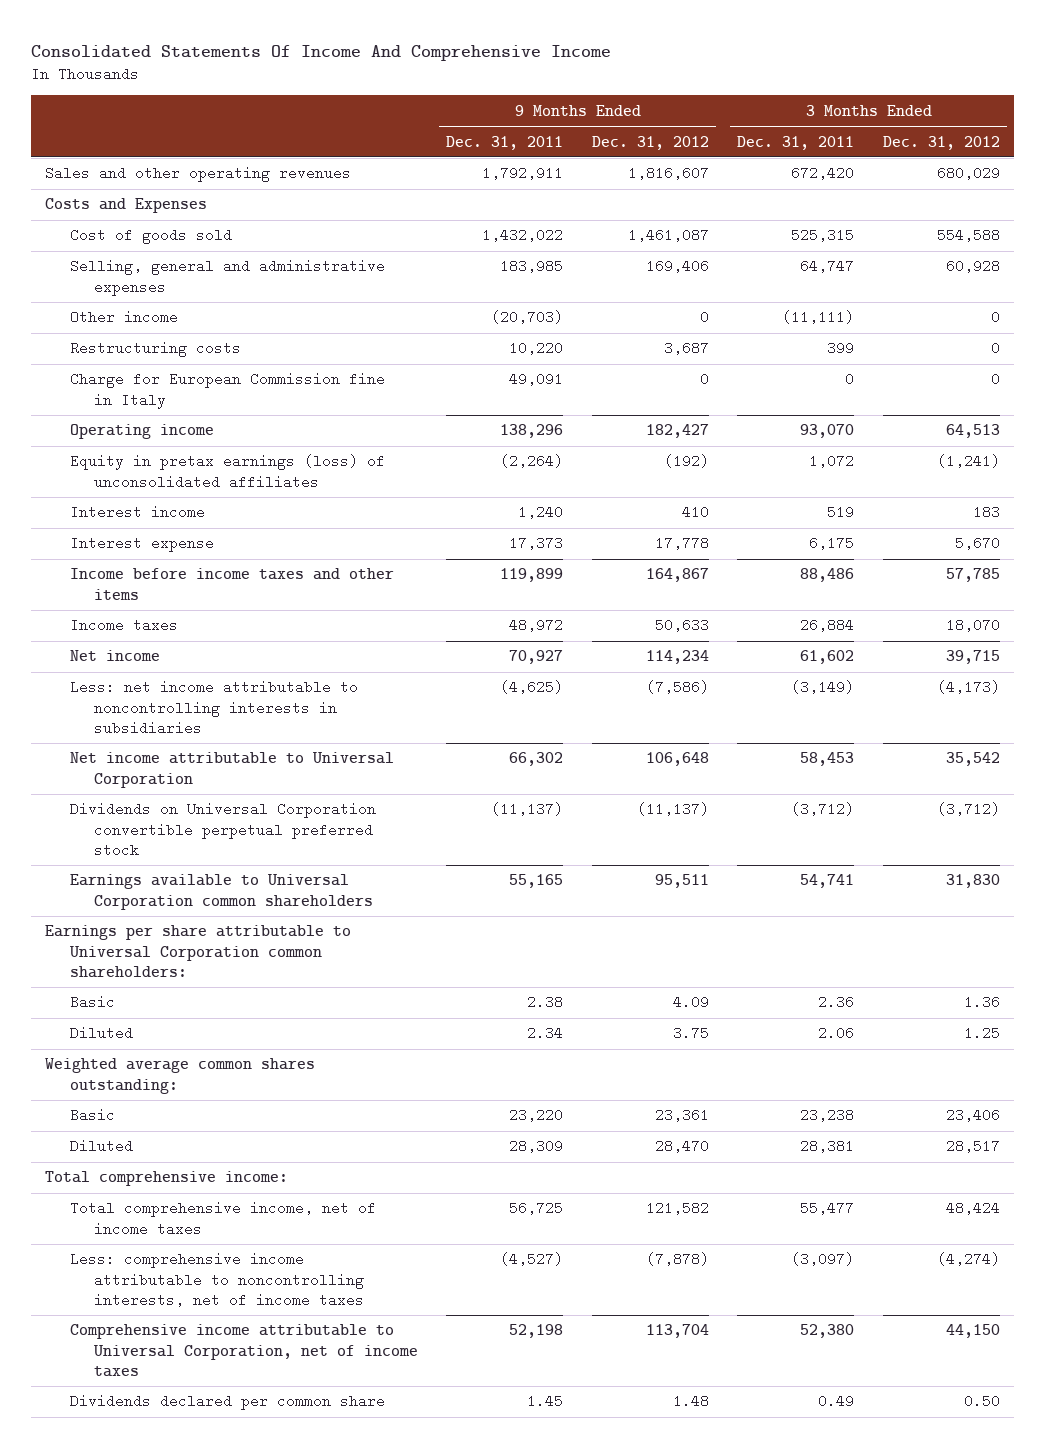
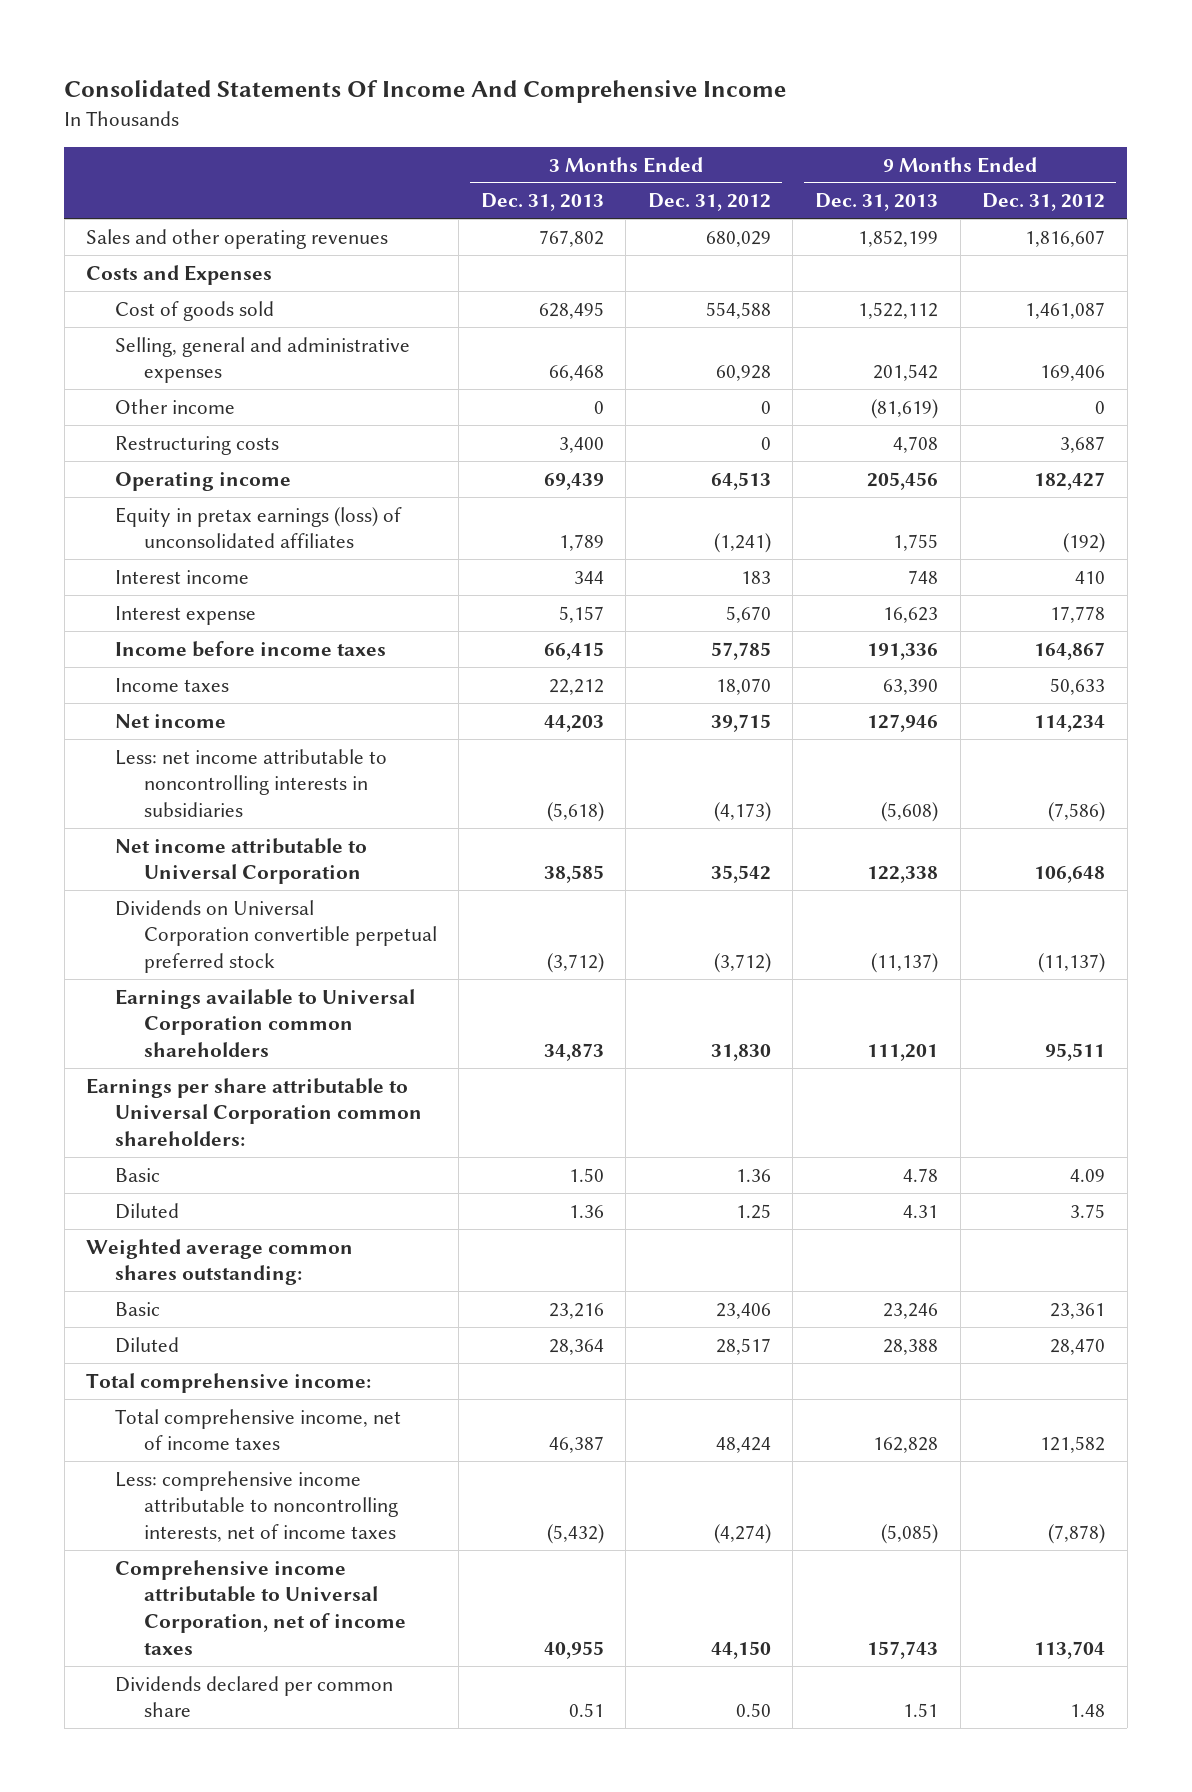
- | 9 Months Ended Dec. 31, 2011 | 9 Months Ended Dec. 31, 2012 | 3 Months Ended Dec. 31, 2011 | 3 Months Ended Dec. 31, 2012
+ | 3 Months Ended Dec. 31, 2013 | 3 Months Ended Dec. 31, 2012 | 9 Months Ended Dec. 31, 2013 | 9 Months Ended Dec. 31, 2012
- Charge for European Commission fine in Italy | 49,091 | 0 | 0 | 0
- Income before income taxes and other items | 119,899 | 164,867 | 88,486 | 57,785
+ Income before income taxes | 66,415 | 57,785 | 191,336 | 164,867

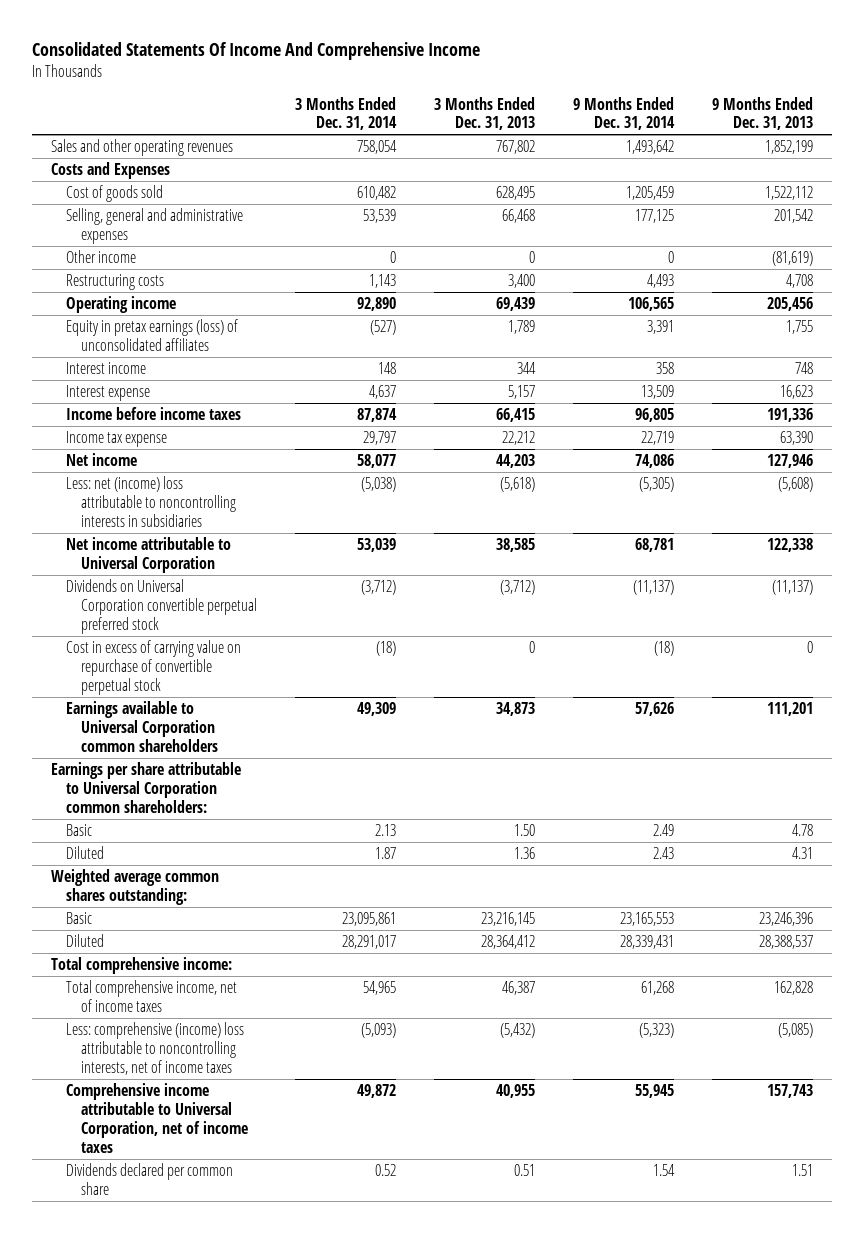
- | 3 Months Ended Dec. 31, 2013 | 3 Months Ended Dec. 31, 2012 | 9 Months Ended Dec. 31, 2013 | 9 Months Ended Dec. 31, 2012
+ | 3 Months Ended Dec. 31, 2014 | 3 Months Ended Dec. 31, 2013 | 9 Months Ended Dec. 31, 2014 | 9 Months Ended Dec. 31, 2013
- Income taxes | 22,212 | 18,070 | 63,390 | 50,633
+ Income tax expense | 29,797 | 22,212 | 22,719 | 63,390
- Less: net income attributable to noncontrolling interests in subsidiaries | (5,618) | (4,173) | (5,608) | (7,586)
+ Less: net (income) loss attributable to noncontrolling interests in subsidiaries | (5,038) | (5,618) | (5,305) | (5,608)
+ Cost in excess of carrying value on repurchase of convertible perpetual stock | (18) | 0 | (18) | 0
- Basic | 23,216 | 23,406 | 23,246 | 23,361
- Diluted | 28,364 | 28,517 | 28,388 | 28,470
+ Basic | 23,095,861 | 23,216,145 | 23,165,553 | 23,246,396
+ Diluted | 28,291,017 | 28,364,412 | 28,339,431 | 28,388,537
- Less: comprehensive income attributable to noncontrolling interests, net of income taxes | (5,432) | (4,274) | (5,085) | (7,878)
+ Less: comprehensive (income) loss attributable to noncontrolling interests, net of income taxes | (5,093) | (5,432) | (5,323) | (5,085)

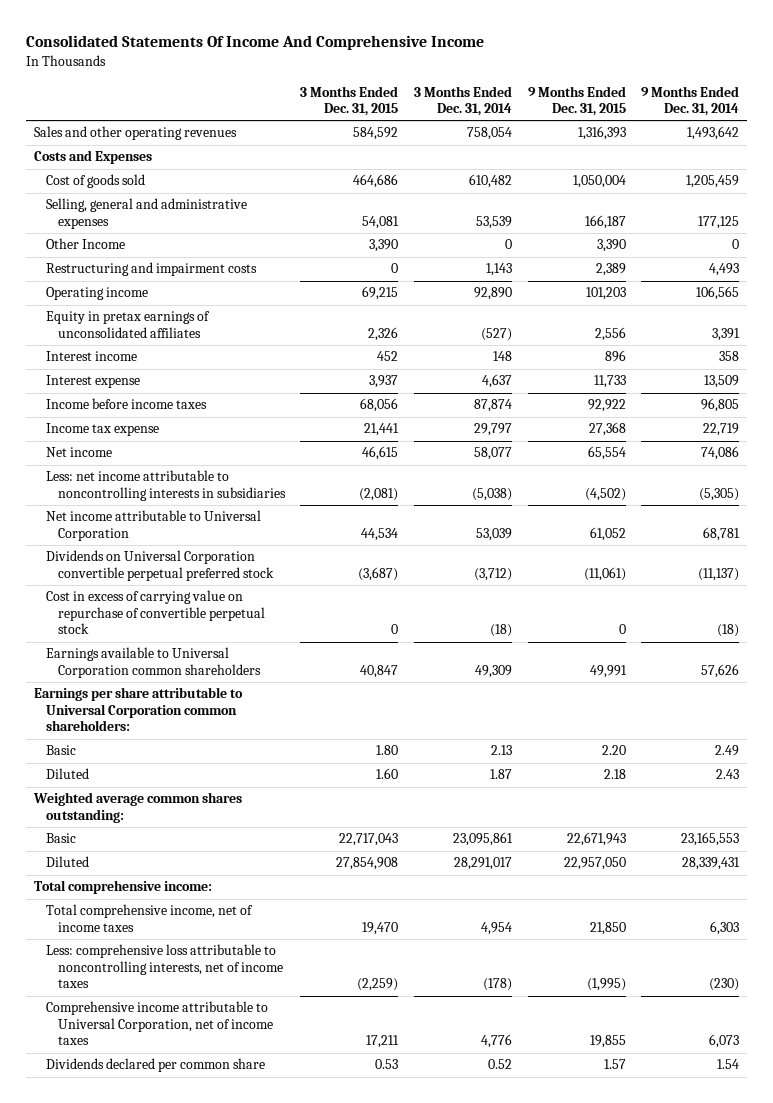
- | 3 Months Ended Dec. 31, 2014 | 3 Months Ended Dec. 31, 2013 | 9 Months Ended Dec. 31, 2014 | 9 Months Ended Dec. 31, 2013
+ | 3 Months Ended Dec. 31, 2015 | 3 Months Ended Dec. 31, 2014 | 9 Months Ended Dec. 31, 2015 | 9 Months Ended Dec. 31, 2014
- Other income | 0 | 0 | 0 | (81,619)
- Restructuring costs | 1,143 | 3,400 | 4,493 | 4,708
+ Other Income | 3,390 | 0 | 3,390 | 0
+ Restructuring and impairment costs | 0 | 1,143 | 2,389 | 4,493
- Equity in pretax earnings (loss) of unconsolidated affiliates | (527) | 1,789 | 3,391 | 1,755
+ Equity in pretax earnings of unconsolidated affiliates | 2,326 | (527) | 2,556 | 3,391
- Less: net (income) loss attributable to noncontrolling interests in subsidiaries | (5,038) | (5,618) | (5,305) | (5,608)
+ Less: net income attributable to noncontrolling interests in subsidiaries | (2,081) | (5,038) | (4,502) | (5,305)
- Total comprehensive income, net of income taxes | 54,965 | 46,387 | 61,268 | 162,828
- Less: comprehensive (income) loss attributable to noncontrolling interests, net of income taxes | (5,093) | (5,432) | (5,323) | (5,085)
- Comprehensive income attributable to Universal Corporation, net of income taxes | 49,872 | 40,955 | 55,945 | 157,743
+ Total comprehensive income, net of income taxes | 19,470 | 4,954 | 21,850 | 6,303
+ Less: comprehensive loss attributable to noncontrolling interests, net of income taxes | (2,259) | (178) | (1,995) | (230)
+ Comprehensive income attributable to Universal Corporation, net of income taxes | 17,211 | 4,776 | 19,855 | 6,073

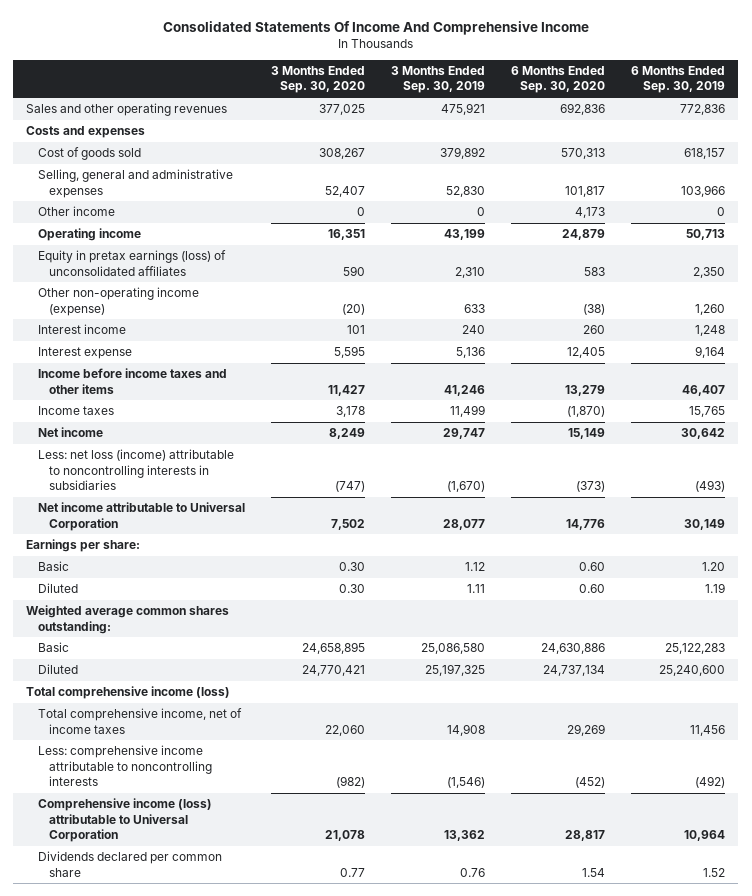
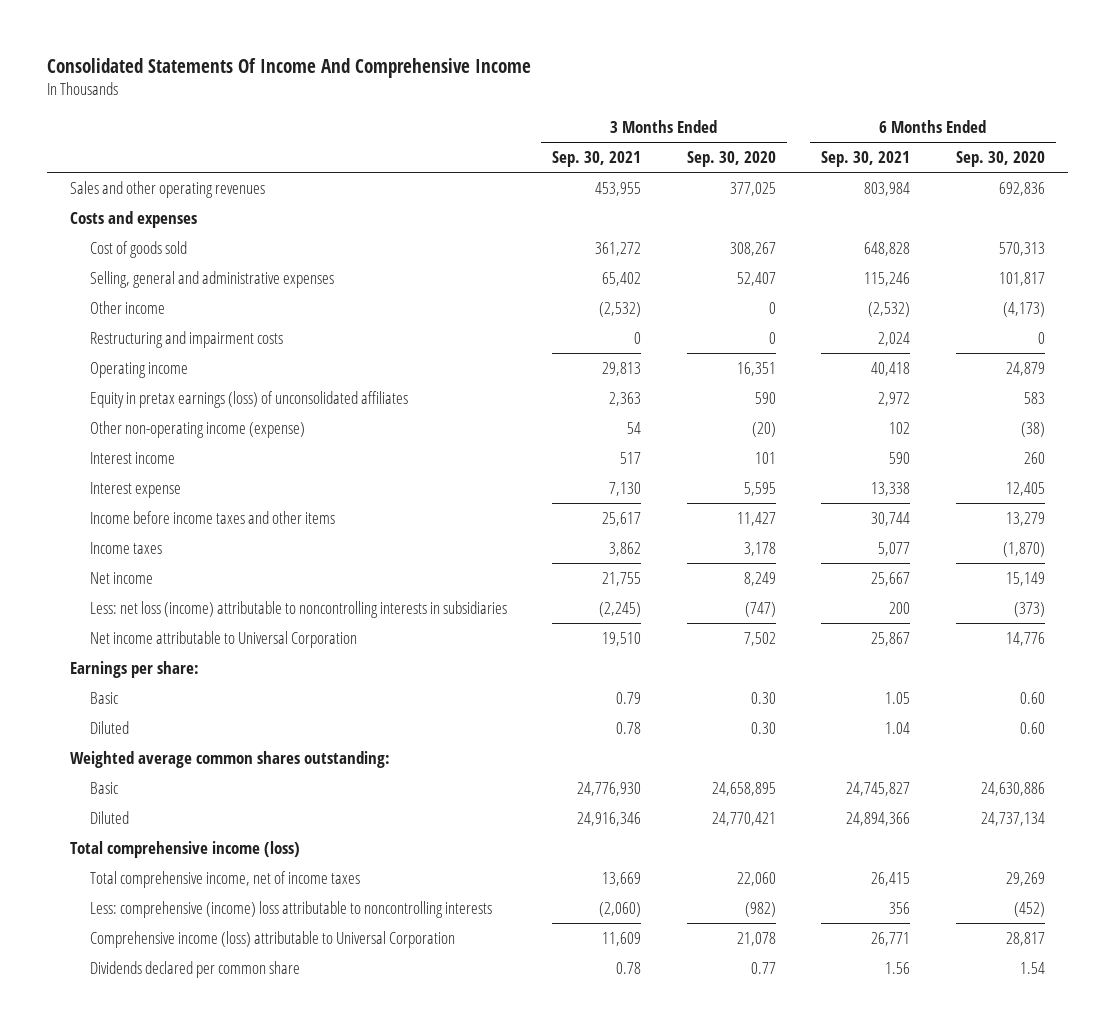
- | 3 Months Ended Sep. 30, 2020 | 3 Months Ended Sep. 30, 2019 | 6 Months Ended Sep. 30, 2020 | 6 Months Ended Sep. 30, 2019
+ | 3 Months Ended Sep. 30, 2021 | 3 Months Ended Sep. 30, 2020 | 6 Months Ended Sep. 30, 2021 | 6 Months Ended Sep. 30, 2020
- Other income | 0 | 0 | 4,173 | 0
+ Other income | (2,532) | 0 | (2,532) | (4,173)
+ Restructuring and impairment costs | 0 | 0 | 2,024 | 0
- Less: comprehensive income attributable to noncontrolling interests | (982) | (1,546) | (452) | (492)
+ Less: comprehensive (income) loss attributable to noncontrolling interests | (2,060) | (982) | 356 | (452)

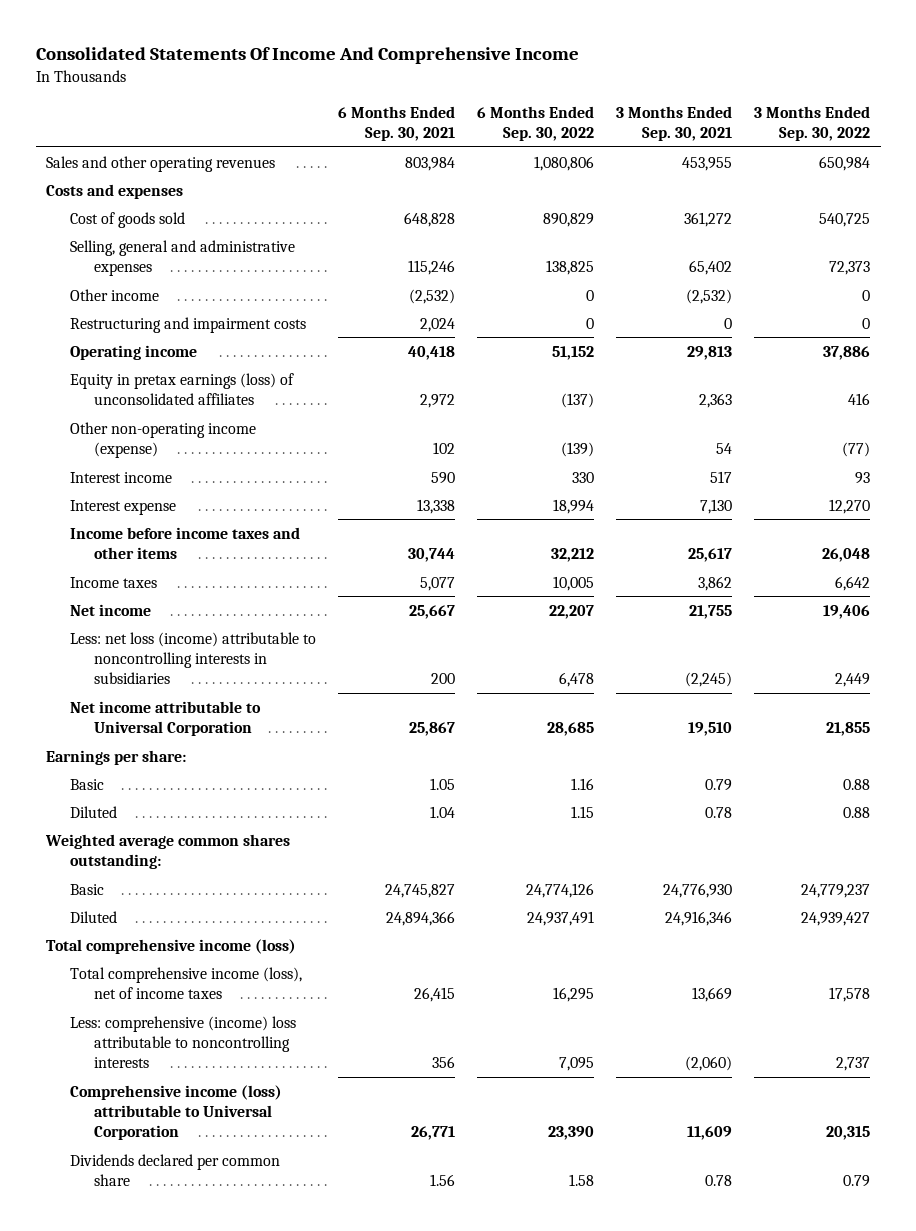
- | 3 Months Ended Sep. 30, 2021 | 3 Months Ended Sep. 30, 2020 | 6 Months Ended Sep. 30, 2021 | 6 Months Ended Sep. 30, 2020
+ | 6 Months Ended Sep. 30, 2021 | 6 Months Ended Sep. 30, 2022 | 3 Months Ended Sep. 30, 2021 | 3 Months Ended Sep. 30, 2022
- Total comprehensive income, net of income taxes | 13,669 | 22,060 | 26,415 | 29,269
+ Total comprehensive income (loss), net of income taxes | 26,415 | 16,295 | 13,669 | 17,578

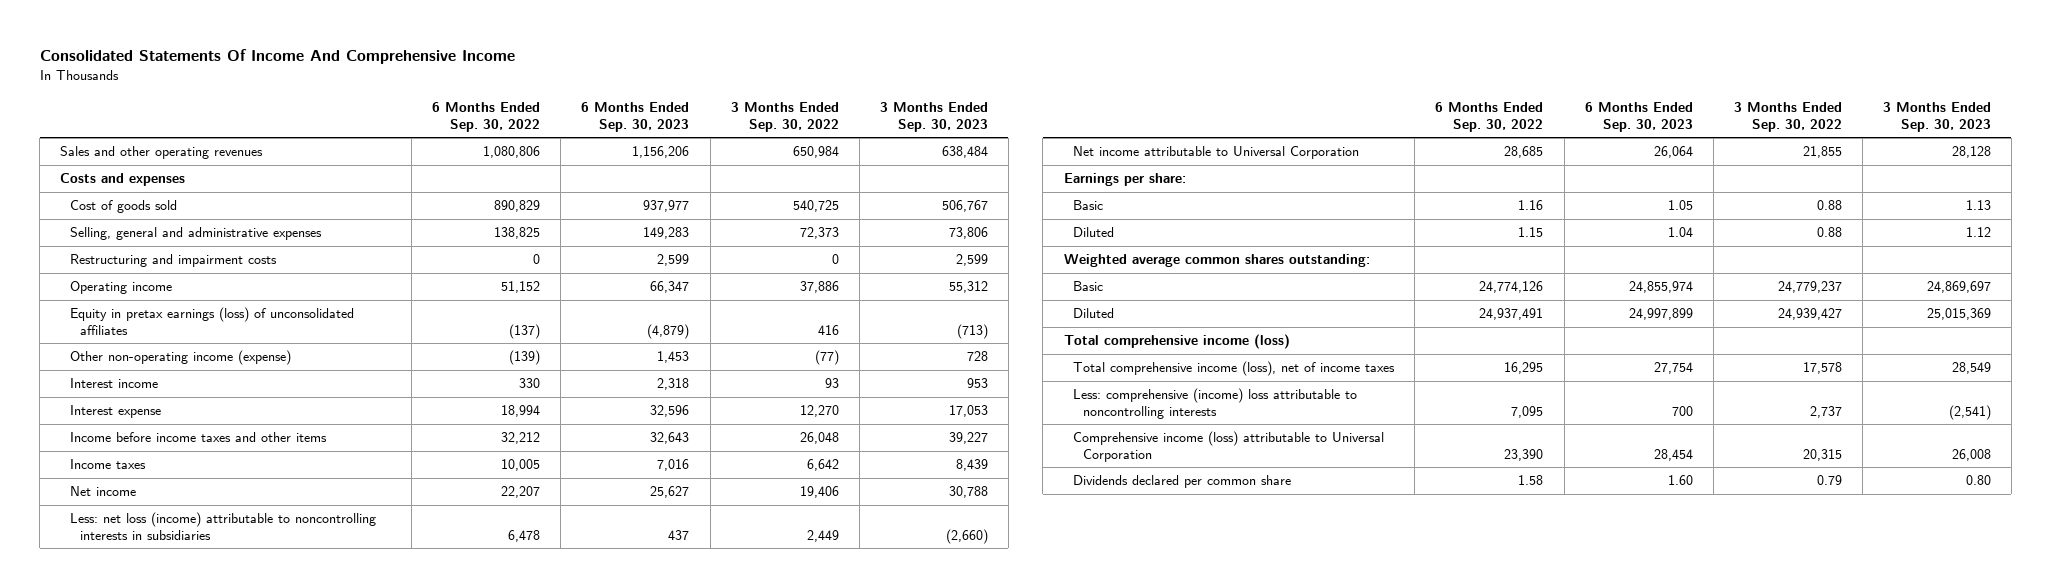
- | 6 Months Ended Sep. 30, 2021 | 6 Months Ended Sep. 30, 2022 | 3 Months Ended Sep. 30, 2021 | 3 Months Ended Sep. 30, 2022
+ | 6 Months Ended Sep. 30, 2022 | 6 Months Ended Sep. 30, 2023 | 3 Months Ended Sep. 30, 2022 | 3 Months Ended Sep. 30, 2023
- Other income | (2,532) | 0 | (2,532) | 0

